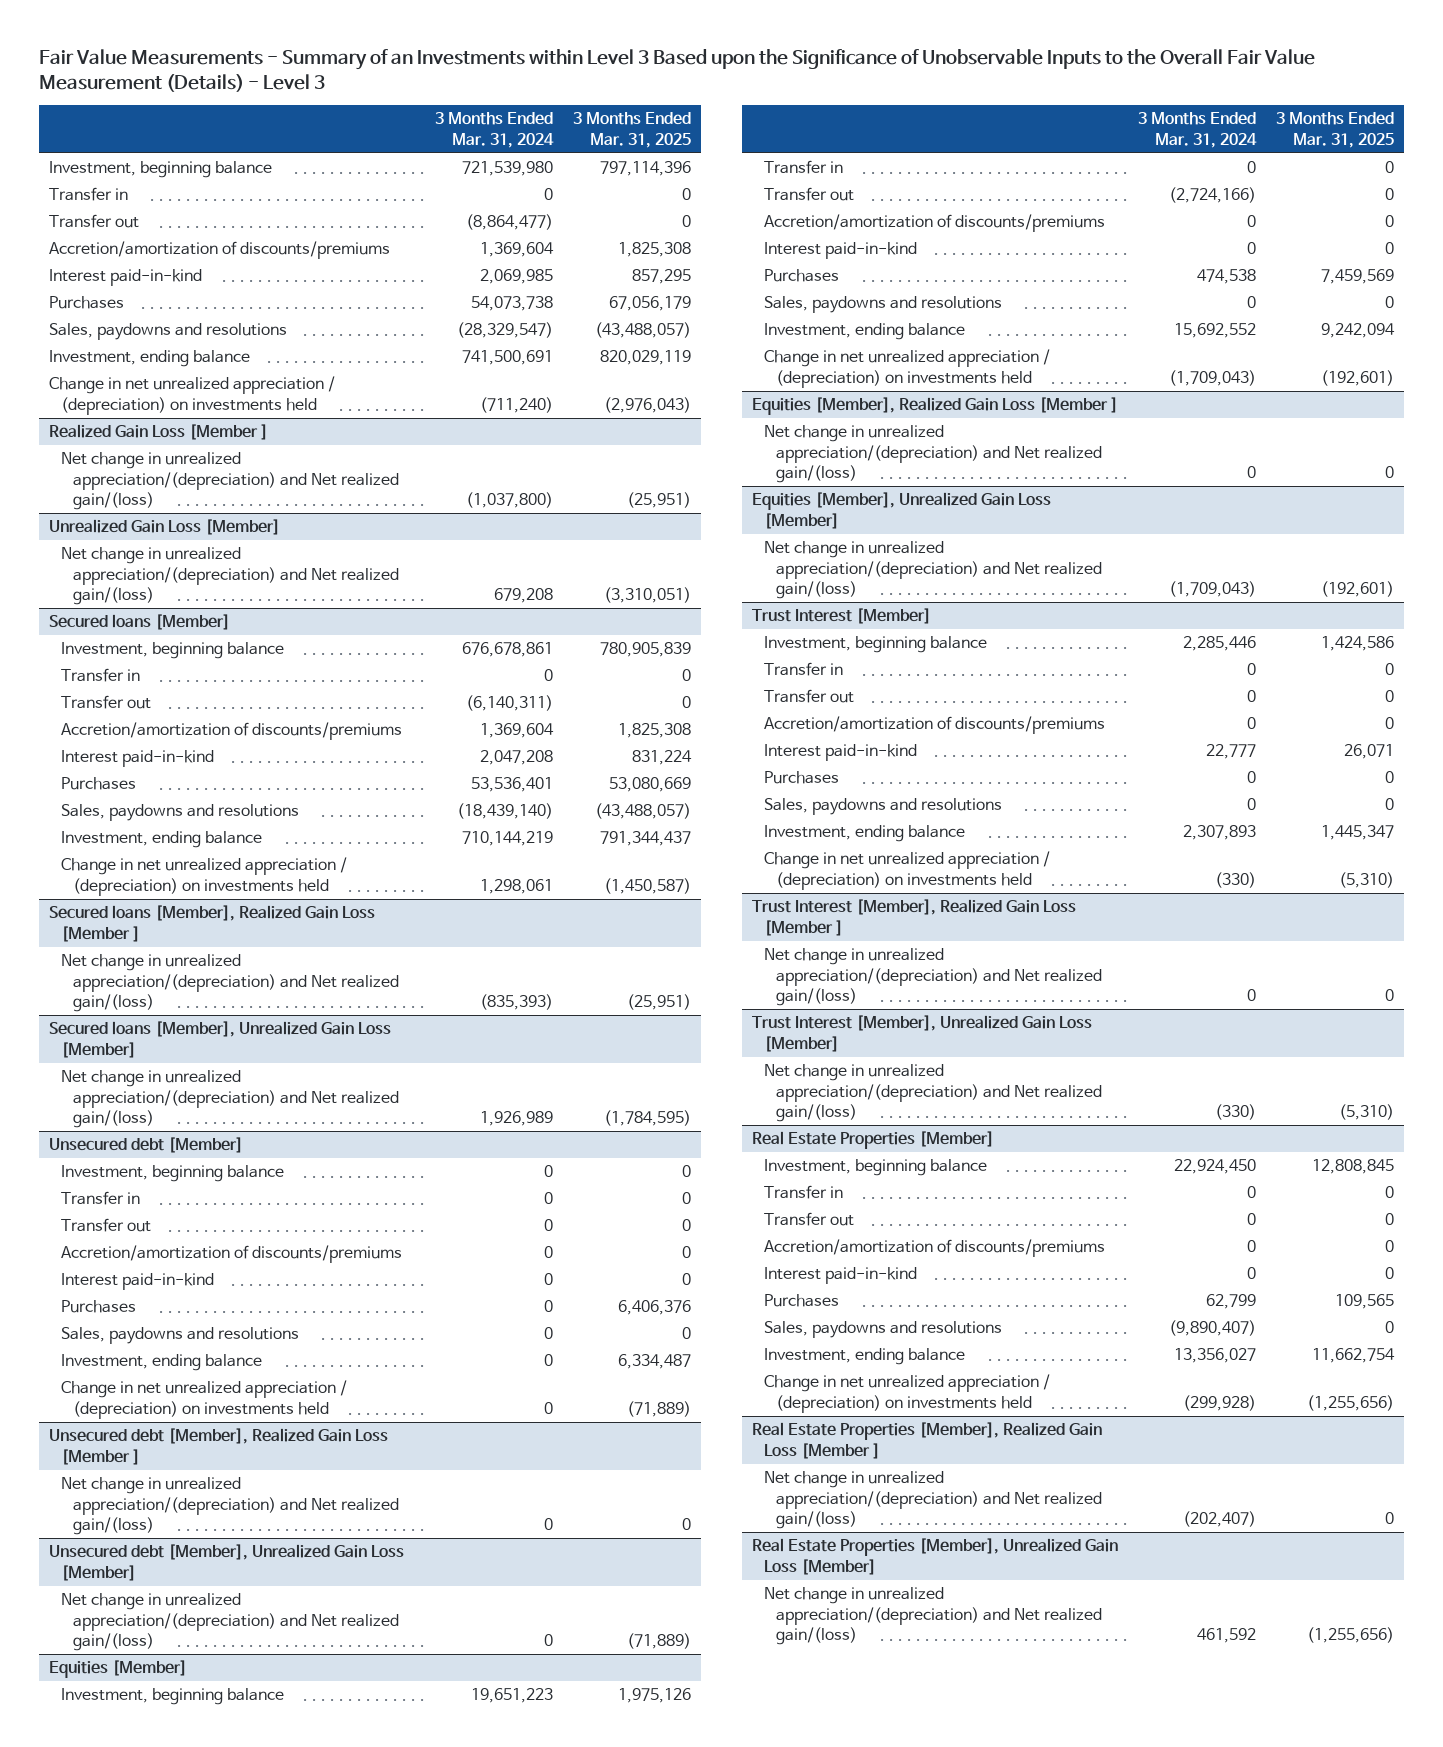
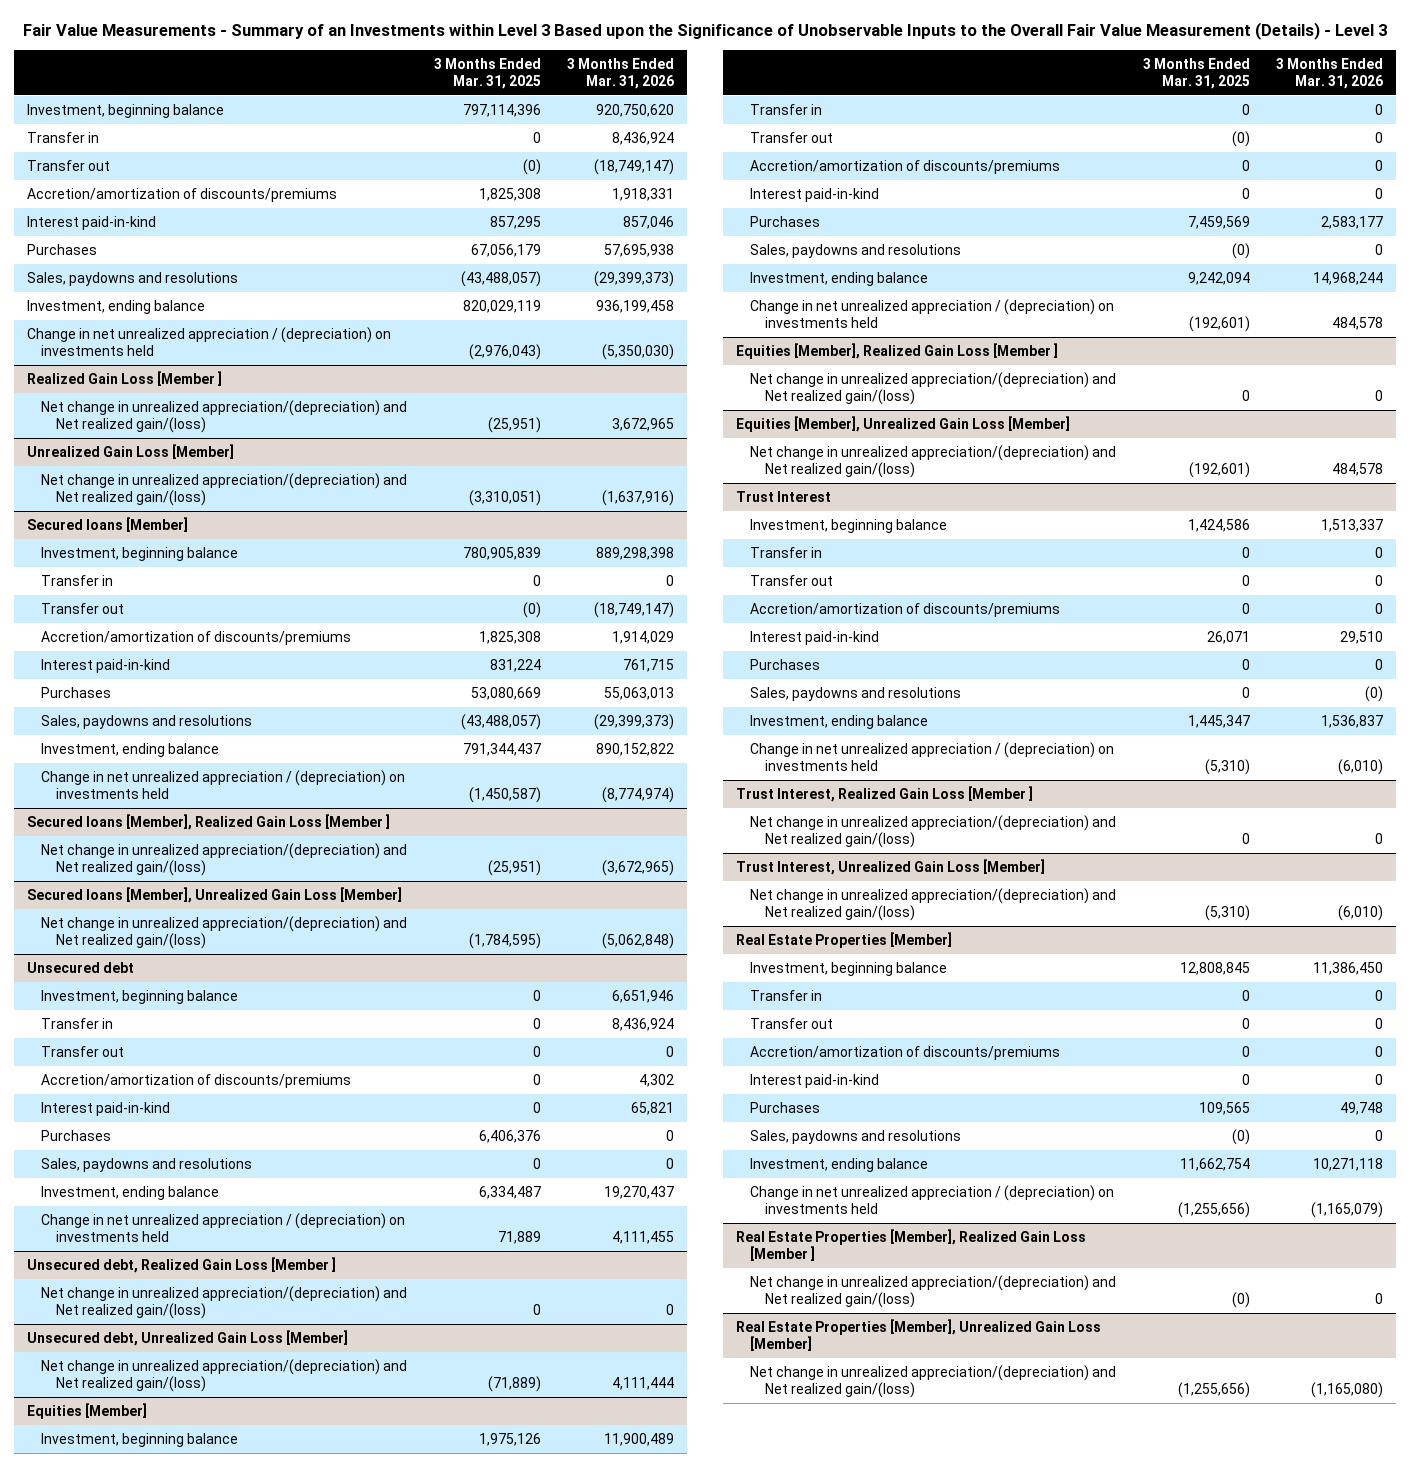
- | 3 Months Ended Mar. 31, 2024 | 3 Months Ended Mar. 31, 2025
+ | 3 Months Ended Mar. 31, 2025 | 3 Months Ended Mar. 31, 2026
- Transfer out | (8,864,477) | 0
+ Transfer out | (0) | (18,749,147)
@ Secured loans [Member]
- Transfer out | (6,140,311) | 0
+ Transfer out | (0) | (18,749,147)
- Unsecured debt [Member]
+ Unsecured debt
- Change in net unrealized appreciation / (depreciation) on investments held | 0 | (71,889)
- Unsecured debt [Member], Realized Gain Loss [Member ]
+ Change in net unrealized appreciation / (depreciation) on investments held | 71,889 | 4,111,455
+ Unsecured debt, Realized Gain Loss [Member ]
- Unsecured debt [Member], Unrealized Gain Loss [Member]
+ Unsecured debt, Unrealized Gain Loss [Member]
@ Equities [Member]
- Transfer out | (2,724,166) | 0
+ Transfer out | (0) | 0
- Sales, paydowns and resolutions | 0 | 0
+ Sales, paydowns and resolutions | (0) | 0
- Trust Interest [Member]
+ Trust Interest
- Trust Interest [Member], Realized Gain Loss [Member ]
+ Trust Interest, Realized Gain Loss [Member ]
- Trust Interest [Member], Unrealized Gain Loss [Member]
+ Trust Interest, Unrealized Gain Loss [Member]
@ Real Estate Properties [Member]
- Sales, paydowns and resolutions | (9,890,407) | 0
+ Sales, paydowns and resolutions | (0) | 0
@ Real Estate Properties [Member], Realized Gain Loss [Member ]
- Net change in unrealized appreciation/(depreciation) and Net realized gain/(loss) | (202,407) | 0
+ Net change in unrealized appreciation/(depreciation) and Net realized gain/(loss) | (0) | 0

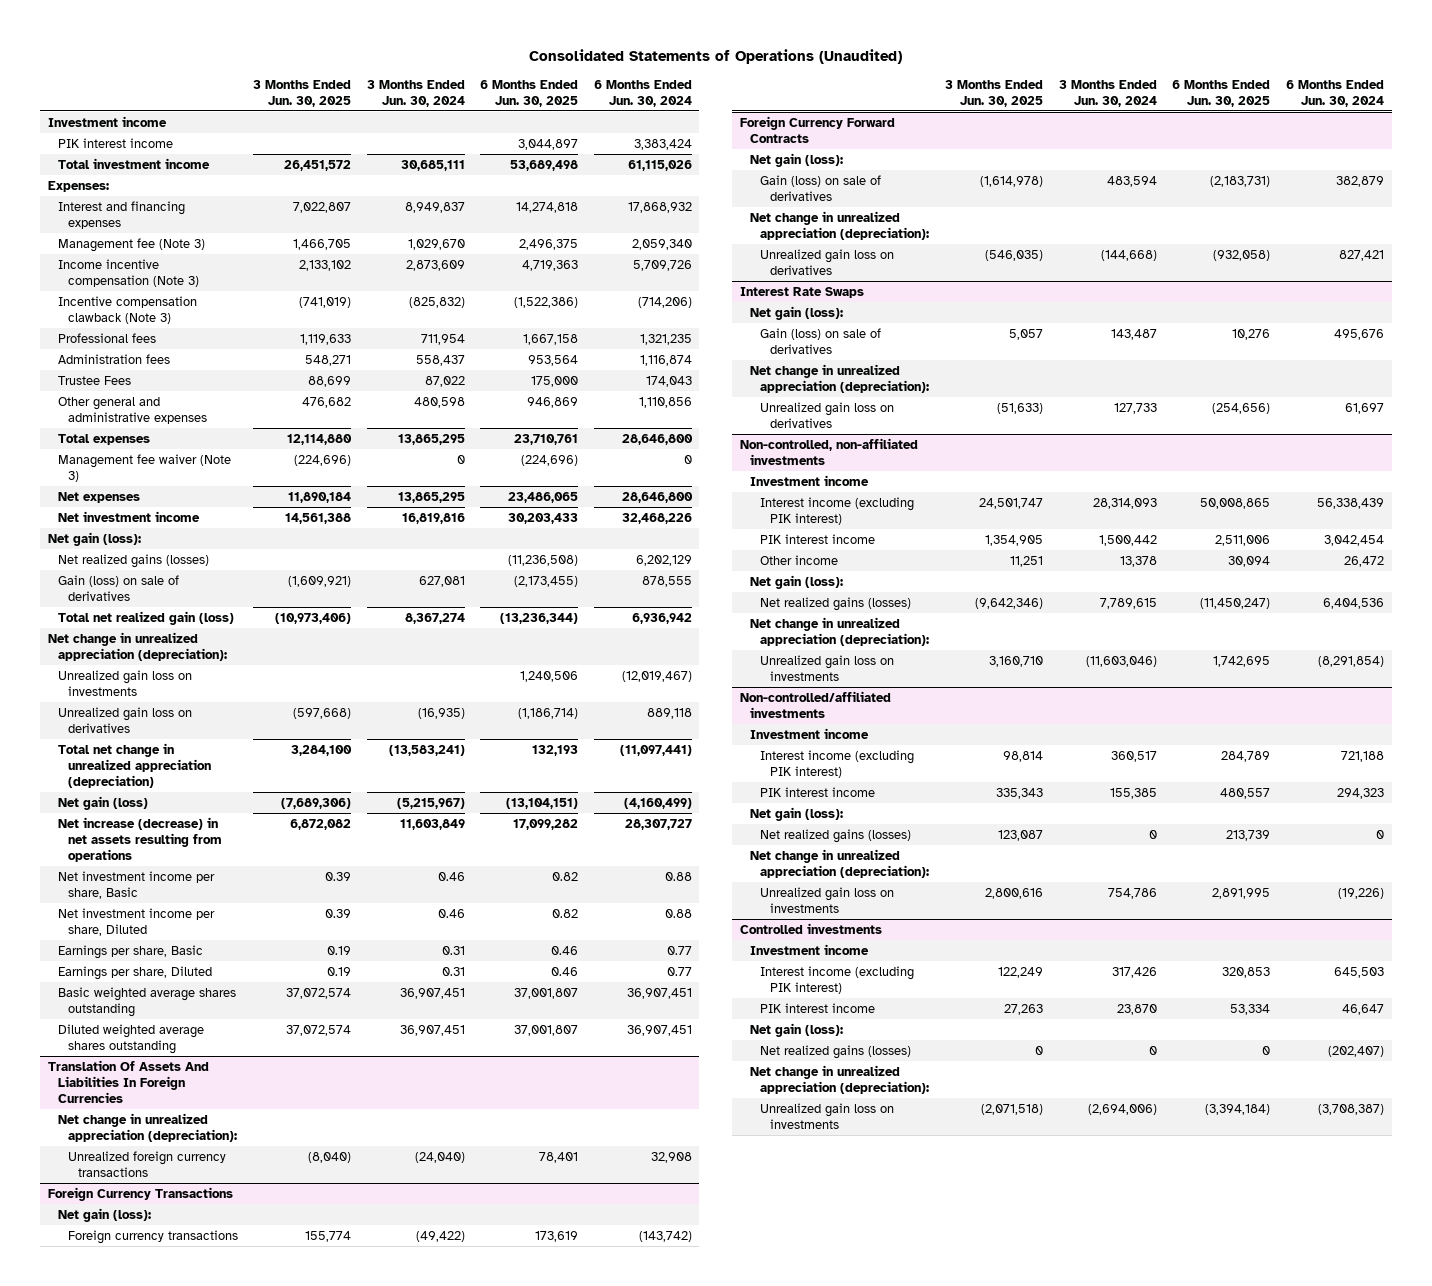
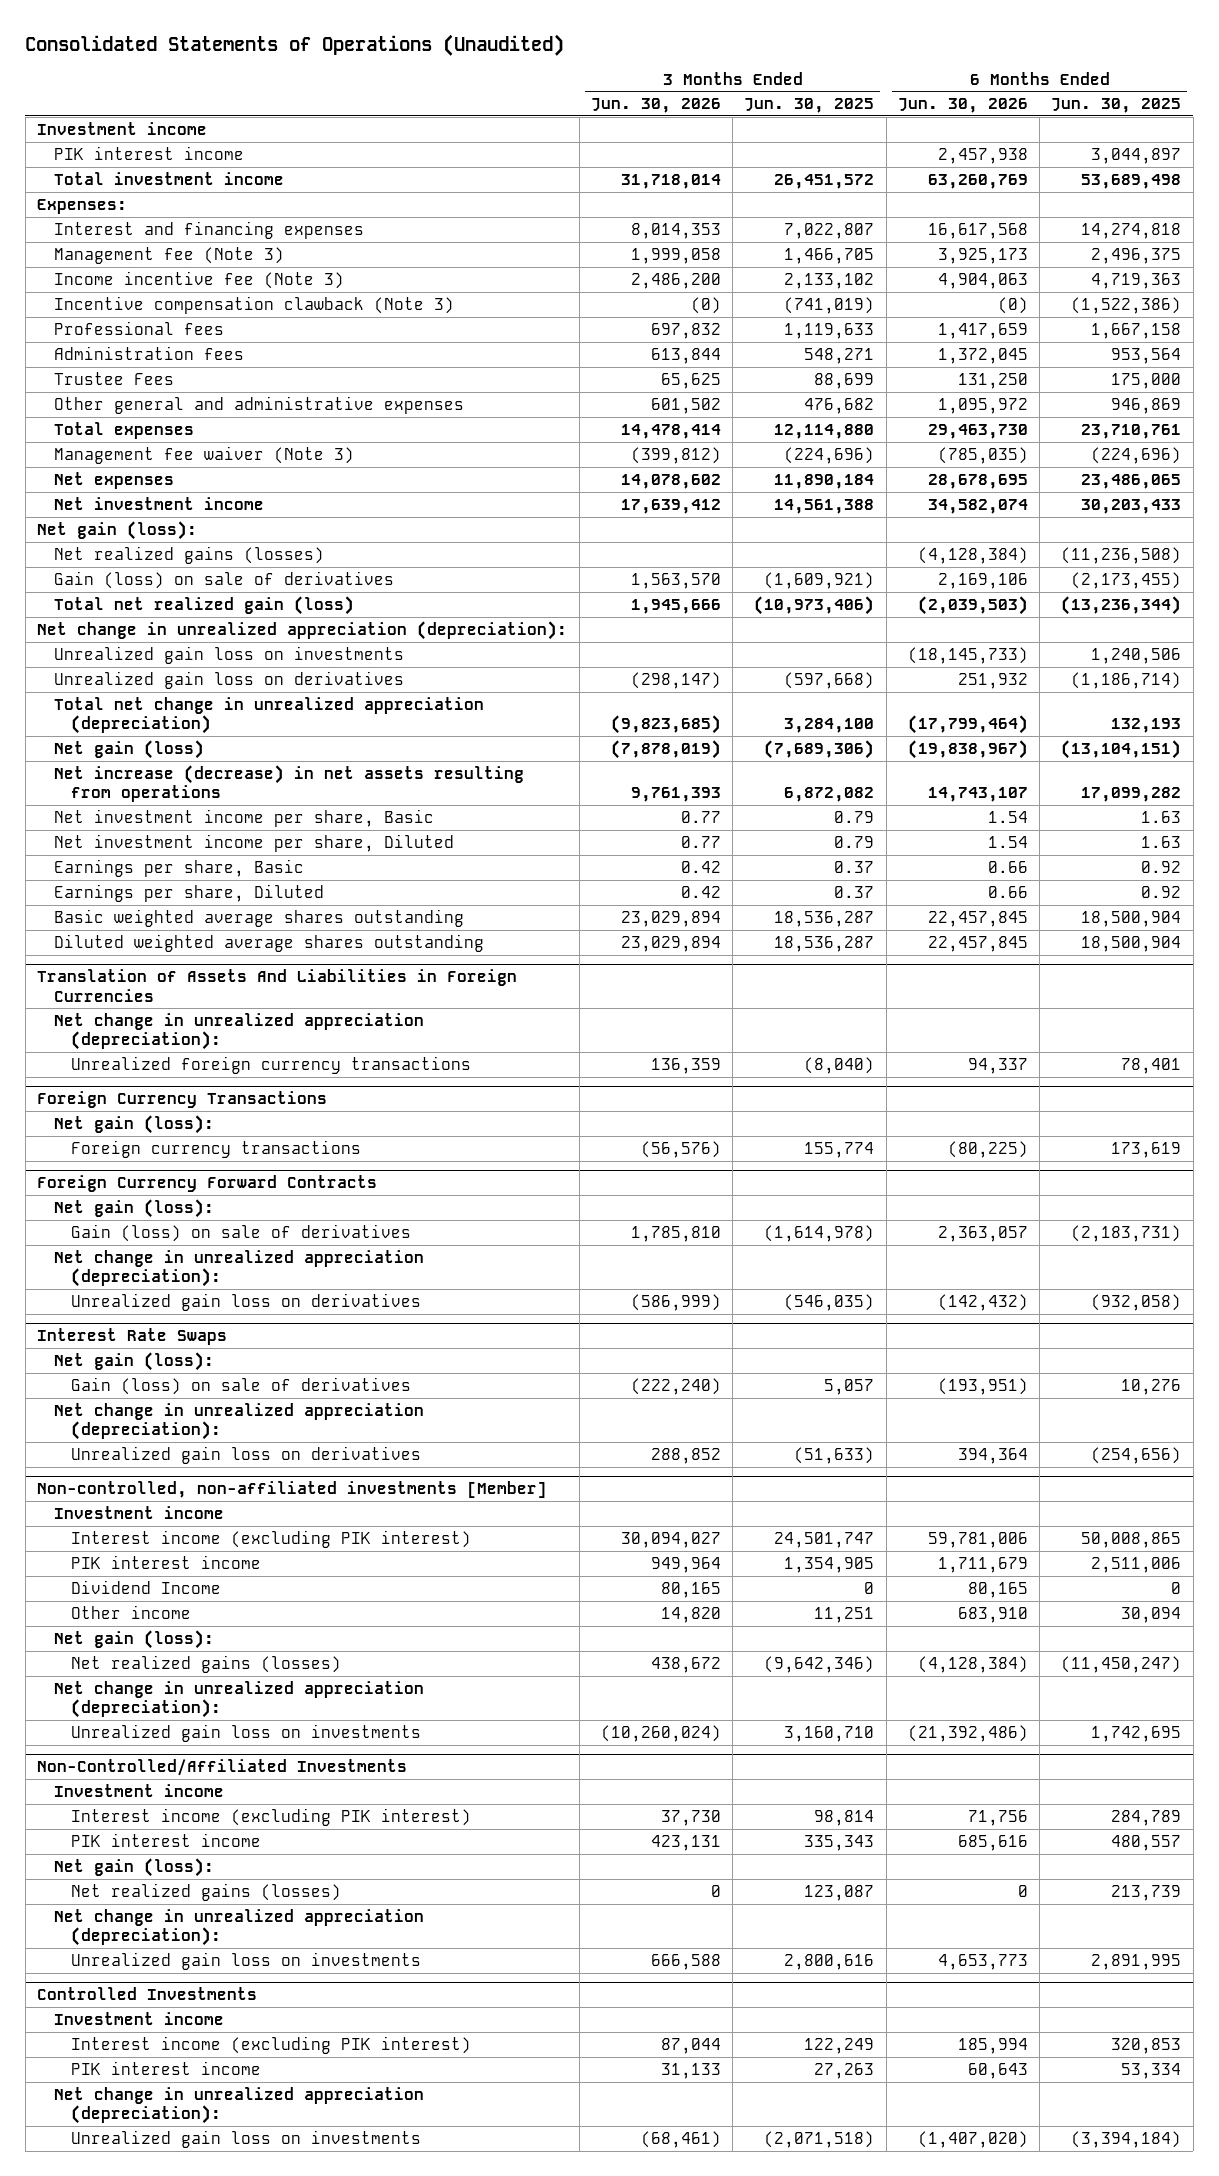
- | 3 Months Ended Jun. 30, 2025 | 3 Months Ended Jun. 30, 2024 | 6 Months Ended Jun. 30, 2025 | 6 Months Ended Jun. 30, 2024
+ | 3 Months Ended Jun. 30, 2026 | 3 Months Ended Jun. 30, 2025 | 6 Months Ended Jun. 30, 2026 | 6 Months Ended Jun. 30, 2025
- Income incentive compensation (Note 3) | 2,133,102 | 2,873,609 | 4,719,363 | 5,709,726
+ Income incentive fee (Note 3) | 2,486,200 | 2,133,102 | 4,904,063 | 4,719,363
- Net investment income per share, Basic | 0.39 | 0.46 | 0.82 | 0.88
- Net investment income per share, Diluted | 0.39 | 0.46 | 0.82 | 0.88
- Earnings per share, Basic | 0.19 | 0.31 | 0.46 | 0.77
- Earnings per share, Diluted | 0.19 | 0.31 | 0.46 | 0.77
- Basic weighted average shares outstanding | 37,072,574 | 36,907,451 | 37,001,807 | 36,907,451
- Diluted weighted average shares outstanding | 37,072,574 | 36,907,451 | 37,001,807 | 36,907,451
- Translation Of Assets And Liabilities In Foreign Currencies
+ Net investment income per share, Basic | 0.77 | 0.79 | 1.54 | 1.63
+ Net investment income per share, Diluted | 0.77 | 0.79 | 1.54 | 1.63
+ Earnings per share, Basic | 0.42 | 0.37 | 0.66 | 0.92
+ Earnings per share, Diluted | 0.42 | 0.37 | 0.66 | 0.92
+ Basic weighted average shares outstanding | 23,029,894 | 18,536,287 | 22,457,845 | 18,500,904
+ Diluted weighted average shares outstanding | 23,029,894 | 18,536,287 | 22,457,845 | 18,500,904
+ Translation of Assets And Liabilities in Foreign Currencies
- Non-controlled, non-affiliated investments
+ Non-controlled, non-affiliated investments [Member]
+ Dividend Income | 80,165 | 0 | 80,165 | 0
- Non-controlled/affiliated investments
+ Non-Controlled/Affiliated Investments
- Controlled investments
+ Controlled Investments
- Net gain (loss):
- Net realized gains (losses) | 0 | 0 | 0 | (202,407)

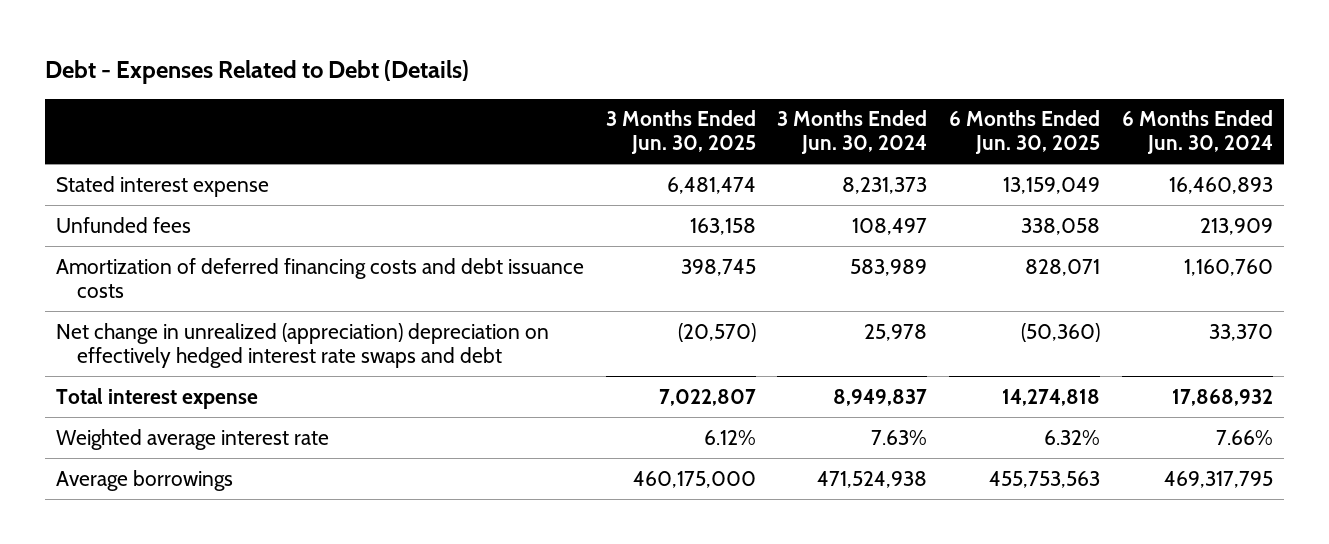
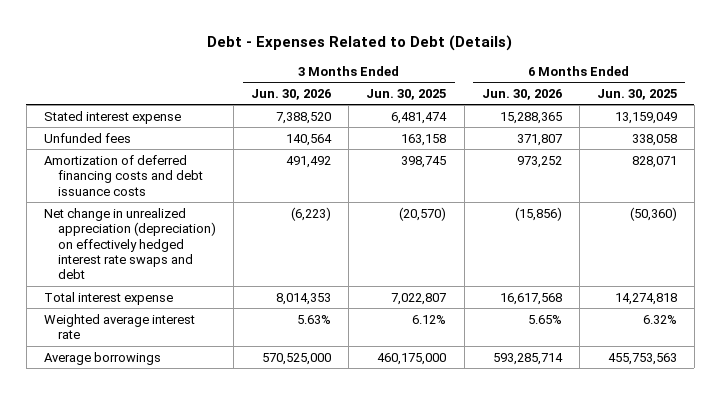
- | 3 Months Ended Jun. 30, 2025 | 3 Months Ended Jun. 30, 2024 | 6 Months Ended Jun. 30, 2025 | 6 Months Ended Jun. 30, 2024
+ | 3 Months Ended Jun. 30, 2026 | 3 Months Ended Jun. 30, 2025 | 6 Months Ended Jun. 30, 2026 | 6 Months Ended Jun. 30, 2025
- Net change in unrealized (appreciation) depreciation on effectively hedged interest rate swaps and debt | (20,570) | 25,978 | (50,360) | 33,370
+ Net change in unrealized appreciation (depreciation) on effectively hedged interest rate swaps and debt | (6,223) | (20,570) | (15,856) | (50,360)

